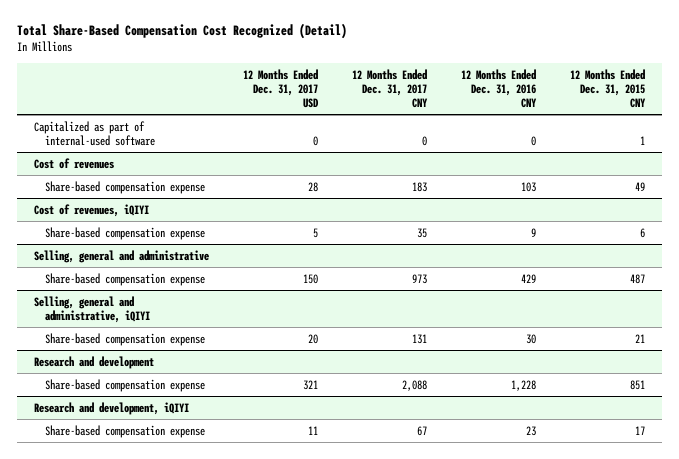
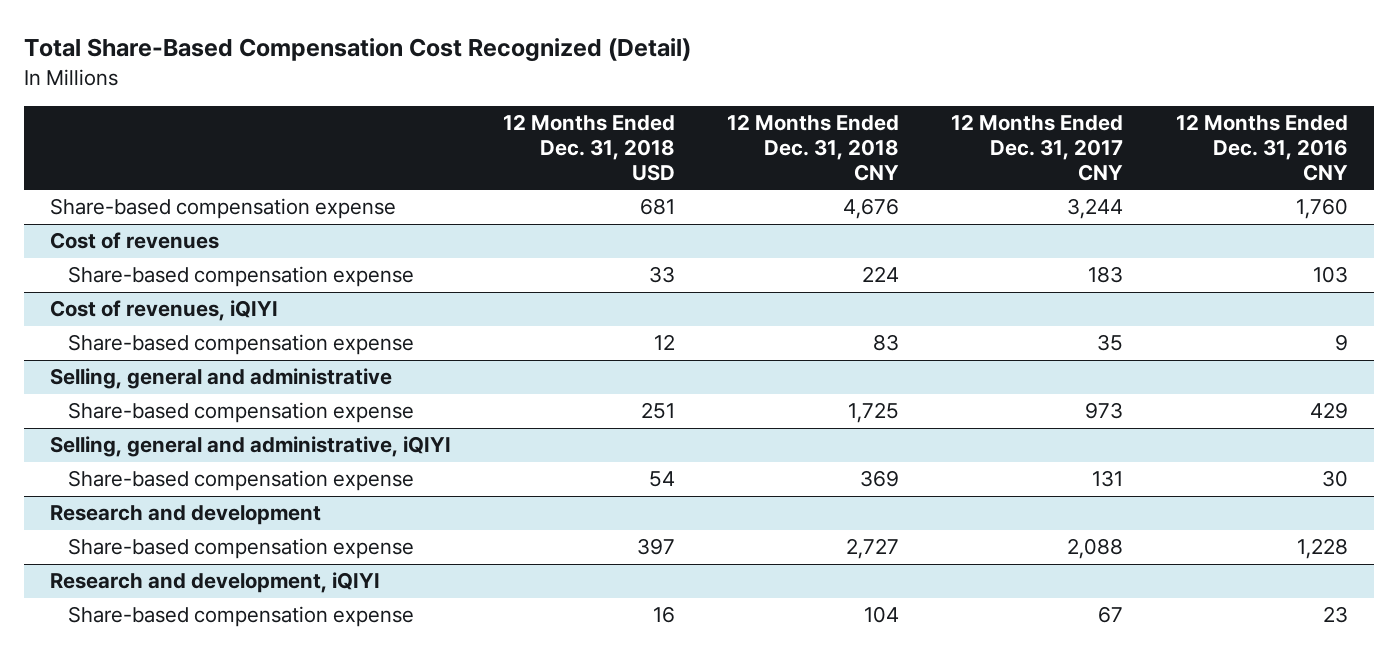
- | 12 Months Ended Dec. 31, 2017 USD | 12 Months Ended Dec. 31, 2017 CNY | 12 Months Ended Dec. 31, 2016 CNY | 12 Months Ended Dec. 31, 2015 CNY
+ | 12 Months Ended Dec. 31, 2018 USD | 12 Months Ended Dec. 31, 2018 CNY | 12 Months Ended Dec. 31, 2017 CNY | 12 Months Ended Dec. 31, 2016 CNY
- Capitalized as part of internal-used software | 0 | 0 | 0 | 1
+ Share-based compensation expense | 681 | 4,676 | 3,244 | 1,760

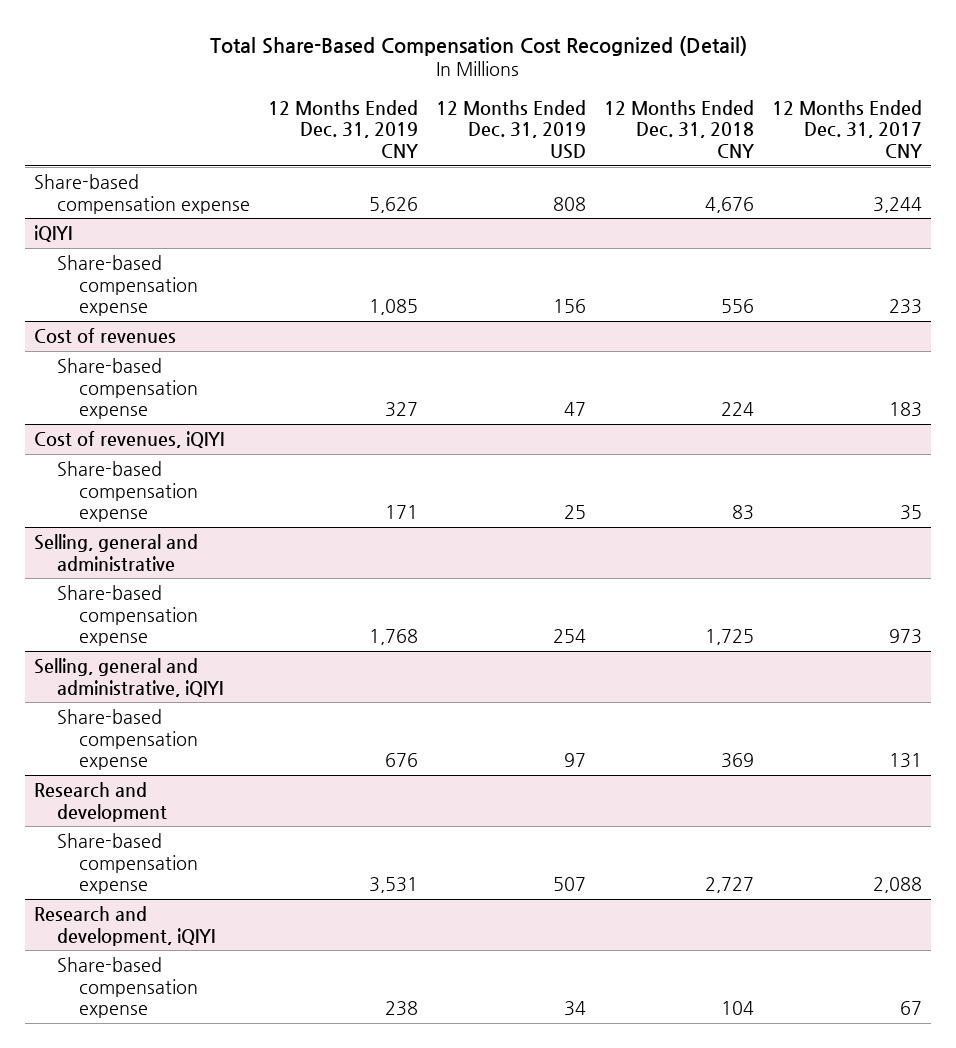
- | 12 Months Ended Dec. 31, 2018 USD | 12 Months Ended Dec. 31, 2018 CNY | 12 Months Ended Dec. 31, 2017 CNY | 12 Months Ended Dec. 31, 2016 CNY
+ | 12 Months Ended Dec. 31, 2019 CNY | 12 Months Ended Dec. 31, 2019 USD | 12 Months Ended Dec. 31, 2018 CNY | 12 Months Ended Dec. 31, 2017 CNY
+ iQIYI
+ Share-based compensation expense | 1,085 | 156 | 556 | 233

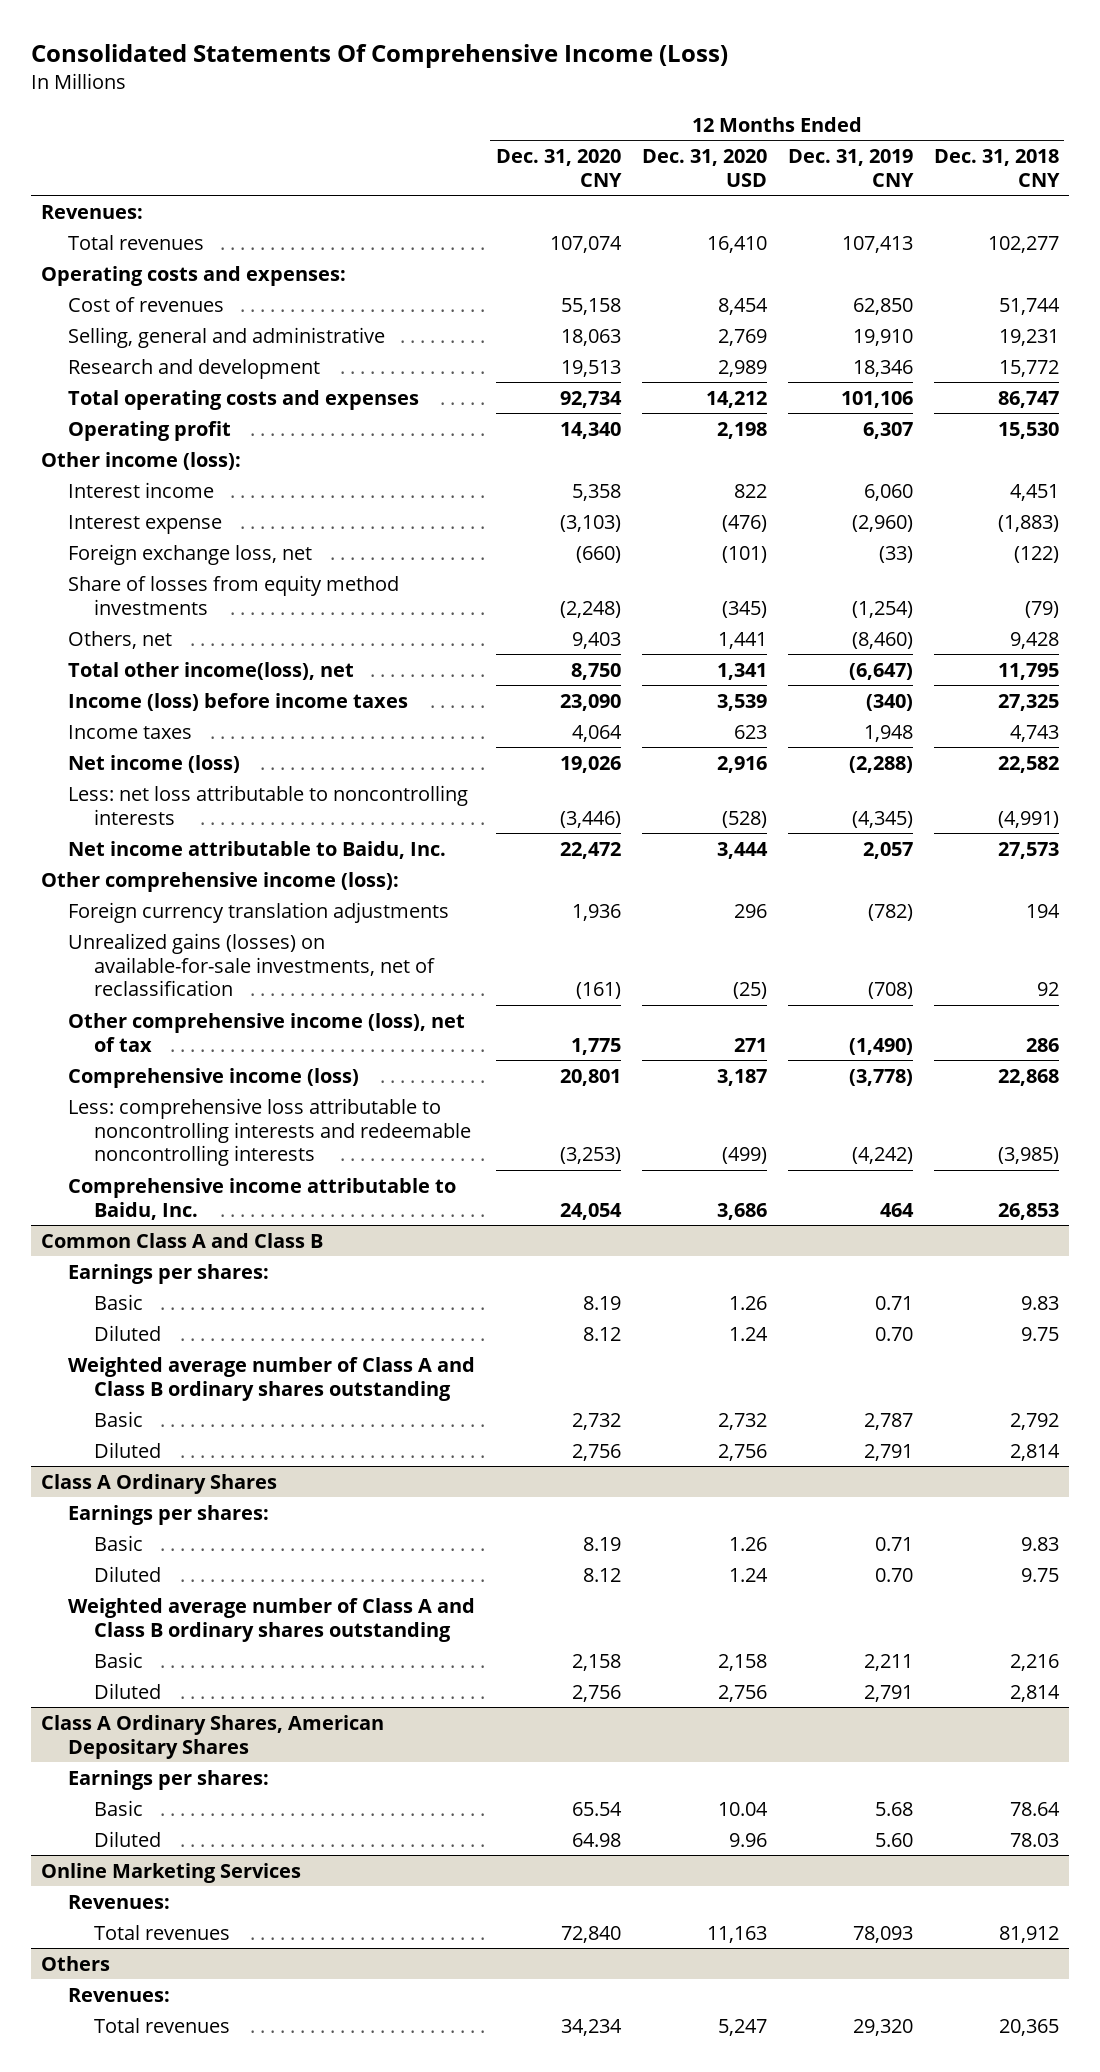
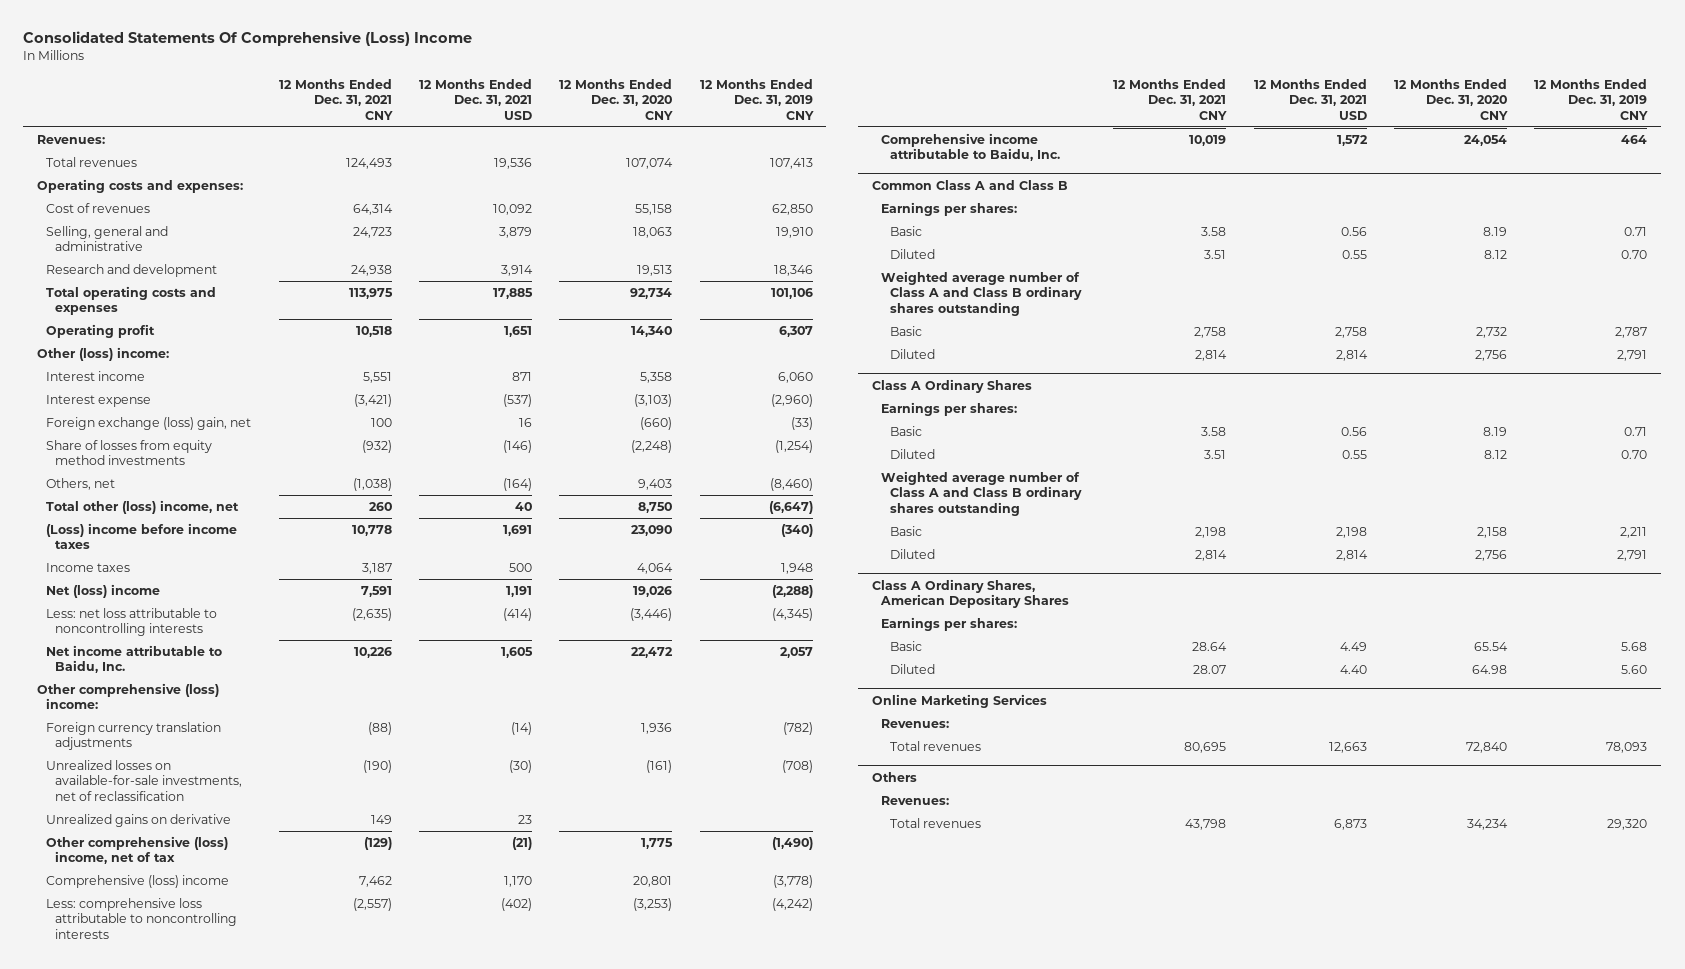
- Consolidated Statements Of Comprehensive Income (Loss)
+ Consolidated Statements Of Comprehensive (Loss) Income
- | 12 Months Ended Dec. 31, 2020 CNY | 12 Months Ended Dec. 31, 2020 USD | 12 Months Ended Dec. 31, 2019 CNY | 12 Months Ended Dec. 31, 2018 CNY
+ | 12 Months Ended Dec. 31, 2021 CNY | 12 Months Ended Dec. 31, 2021 USD | 12 Months Ended Dec. 31, 2020 CNY | 12 Months Ended Dec. 31, 2019 CNY
- Other income (loss):
+ Other (loss) income:
- Foreign exchange loss, net | (660) | (101) | (33) | (122)
+ Foreign exchange (loss) gain, net | 100 | 16 | (660) | (33)
- Total other income(loss), net | 8,750 | 1,341 | (6,647) | 11,795
- Income (loss) before income taxes | 23,090 | 3,539 | (340) | 27,325
+ Total other (loss) income, net | 260 | 40 | 8,750 | (6,647)
+ (Loss) income before income taxes | 10,778 | 1,691 | 23,090 | (340)
- Net income (loss) | 19,026 | 2,916 | (2,288) | 22,582
+ Net (loss) income | 7,591 | 1,191 | 19,026 | (2,288)
- Other comprehensive income (loss):
+ Other comprehensive (loss) income:
- Unrealized gains (losses) on available-for-sale investments, net of reclassification | (161) | (25) | (708) | 92
- Other comprehensive income (loss), net of tax | 1,775 | 271 | (1,490) | 286
- Comprehensive income (loss) | 20,801 | 3,187 | (3,778) | 22,868
- Less: comprehensive loss attributable to noncontrolling interests and redeemable noncontrolling interests | (3,253) | (499) | (4,242) | (3,985)
+ Unrealized losses on available-for-sale investments, net of reclassification | (190) | (30) | (161) | (708)
+ Unrealized gains on derivative | 149 | 23 | |
+ Other comprehensive (loss) income, net of tax | (129) | (21) | 1,775 | (1,490)
+ Comprehensive (loss) income | 7,462 | 1,170 | 20,801 | (3,778)
+ Less: comprehensive loss attributable to noncontrolling interests | (2,557) | (402) | (3,253) | (4,242)

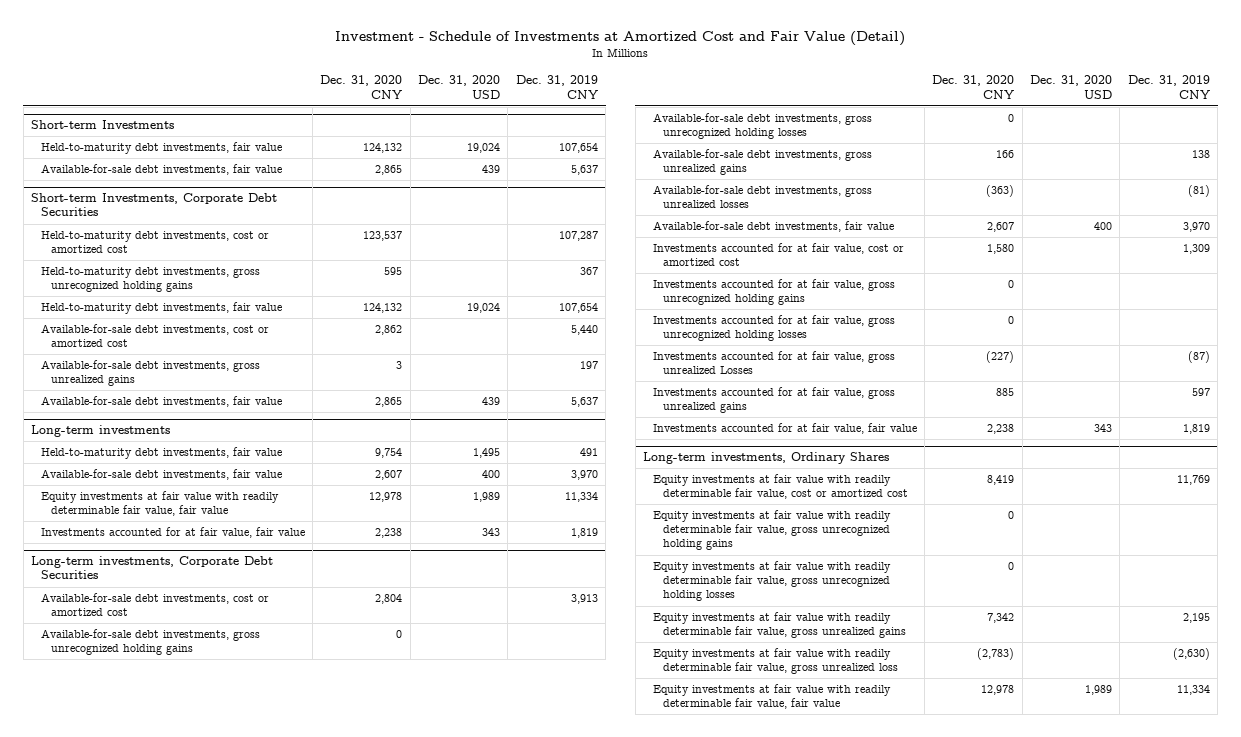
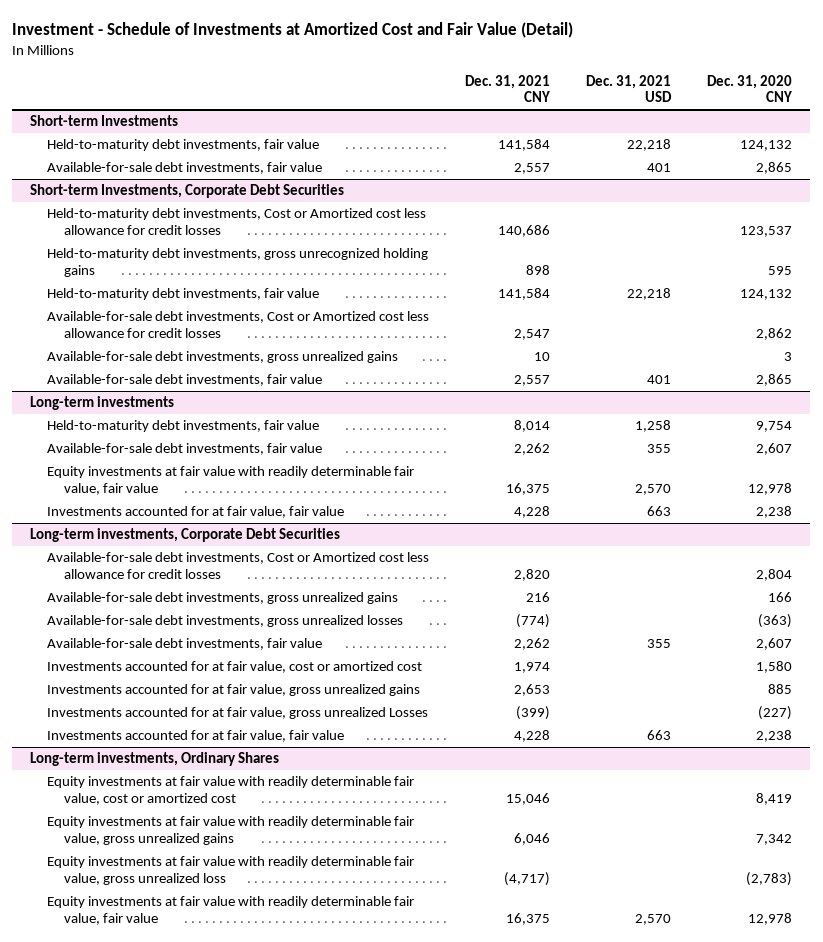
- | Dec. 31, 2020 CNY | Dec. 31, 2020 USD | Dec. 31, 2019 CNY
+ | Dec. 31, 2021 CNY | Dec. 31, 2021 USD | Dec. 31, 2020 CNY
@ Short-term Investments, Corporate Debt Securities
- Held-to-maturity debt investments, cost or amortized cost | 123,537 | | 107,287
+ Held-to-maturity debt investments, Cost or Amortized cost less allowance for credit losses | 140,686 | | 123,537
- Available-for-sale debt investments, cost or amortized cost | 2,862 | | 5,440
+ Available-for-sale debt investments, Cost or Amortized cost less allowance for credit losses | 2,547 | | 2,862
@ Long-term investments, Corporate Debt Securities
- Available-for-sale debt investments, cost or amortized cost | 2,804 | | 3,913
- Available-for-sale debt investments, gross unrecognized holding gains | 0 | |
- Available-for-sale debt investments, gross unrecognized holding losses | 0 | |
+ Available-for-sale debt investments, Cost or Amortized cost less allowance for credit losses | 2,820 | | 2,804
- Investments accounted for at fair value, gross unrecognized holding gains | 0 | |
- Investments accounted for at fair value, gross unrecognized holding losses | 0 | |
moved down: Investments accounted for at fair value, gross unrealized Losses | (399) | | (227)
@ Long-term investments, Ordinary Shares
- Equity investments at fair value with readily determinable fair value, gross unrecognized holding gains | 0 | |
- Equity investments at fair value with readily determinable fair value, gross unrecognized holding losses | 0 | |

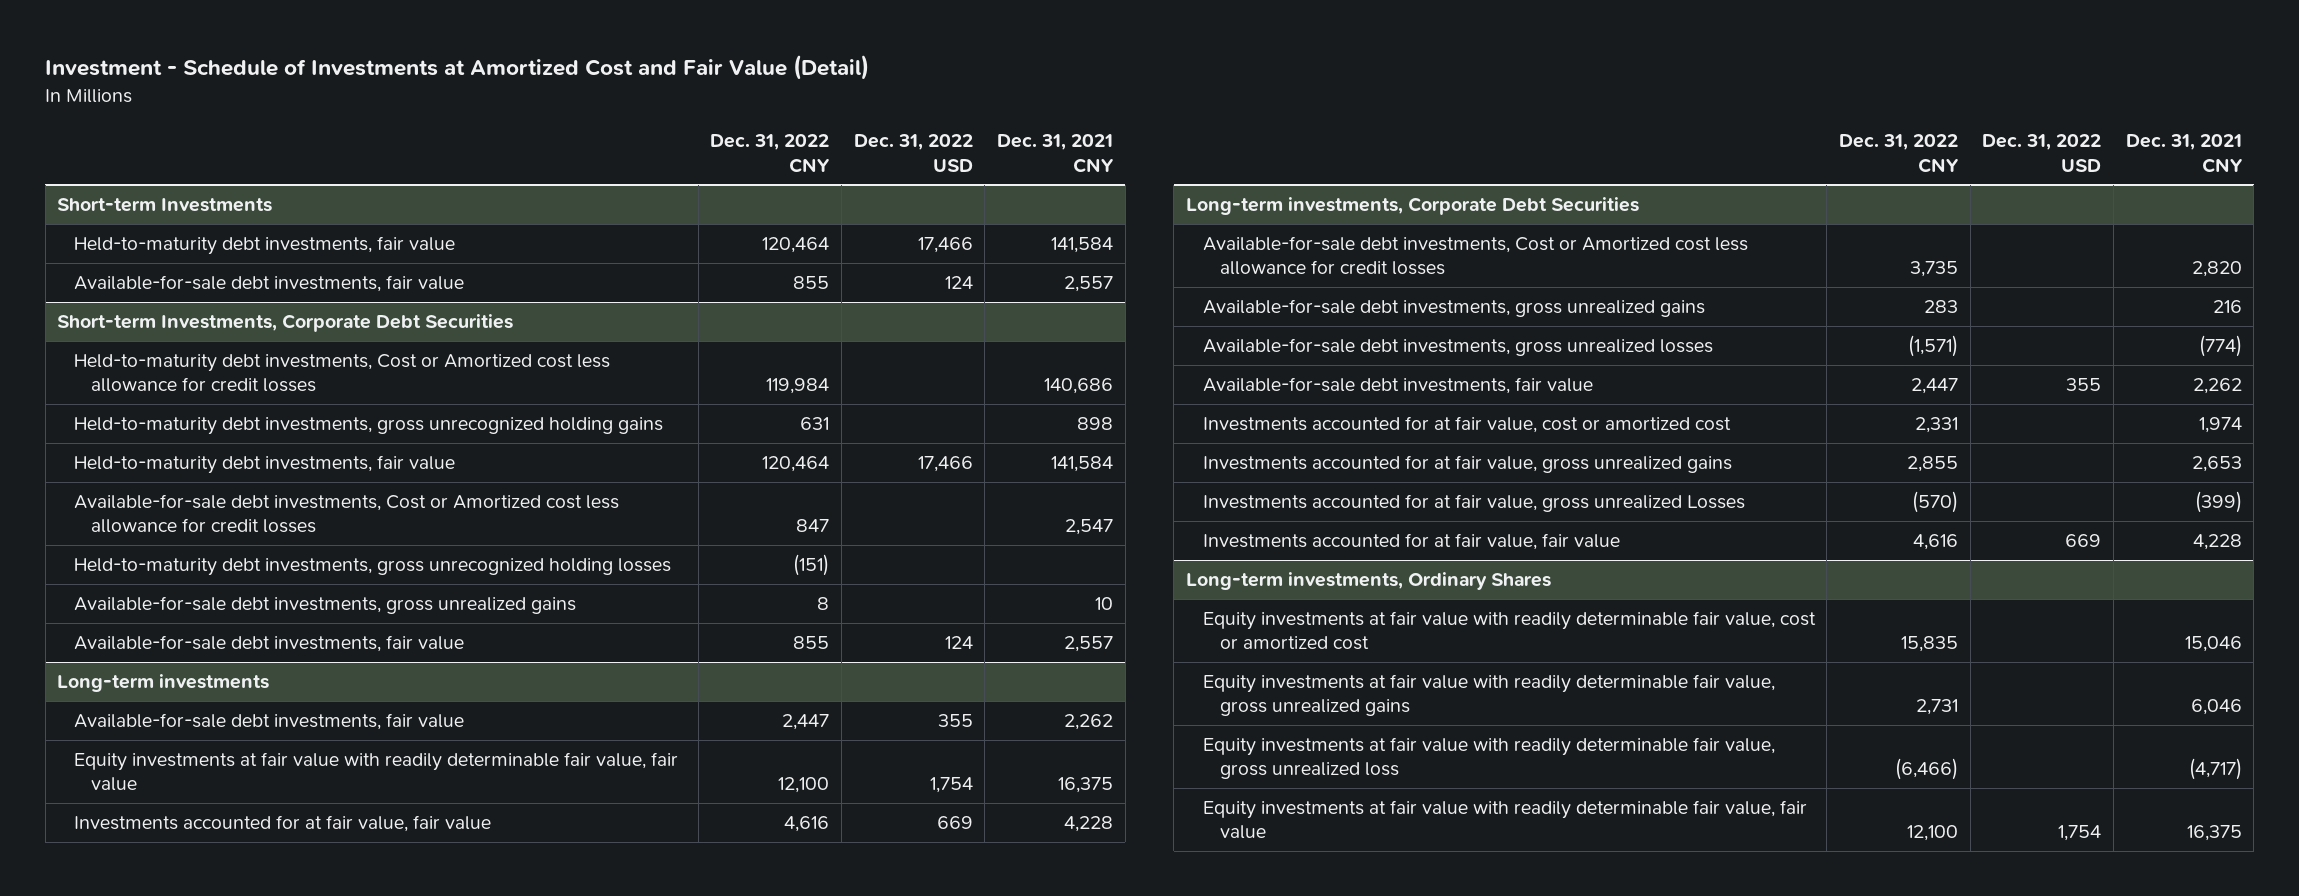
- | Dec. 31, 2021 CNY | Dec. 31, 2021 USD | Dec. 31, 2020 CNY
+ | Dec. 31, 2022 CNY | Dec. 31, 2022 USD | Dec. 31, 2021 CNY
@ Short-term Investments, Corporate Debt Securities
+ Held-to-maturity debt investments, gross unrecognized holding losses | (151) | |
@ Long-term investments
- Held-to-maturity debt investments, fair value | 8,014 | 1,258 | 9,754

